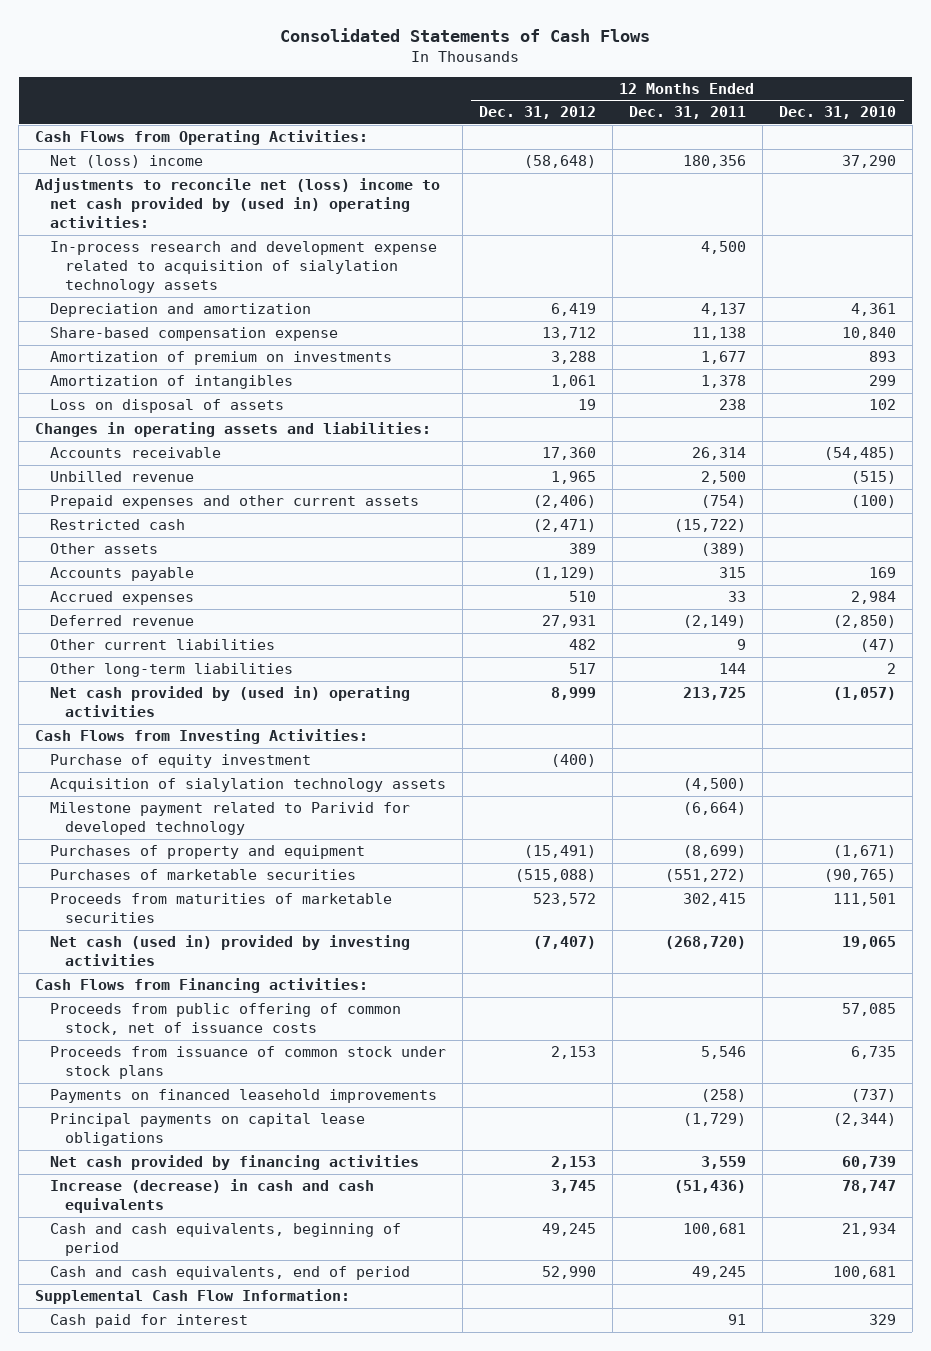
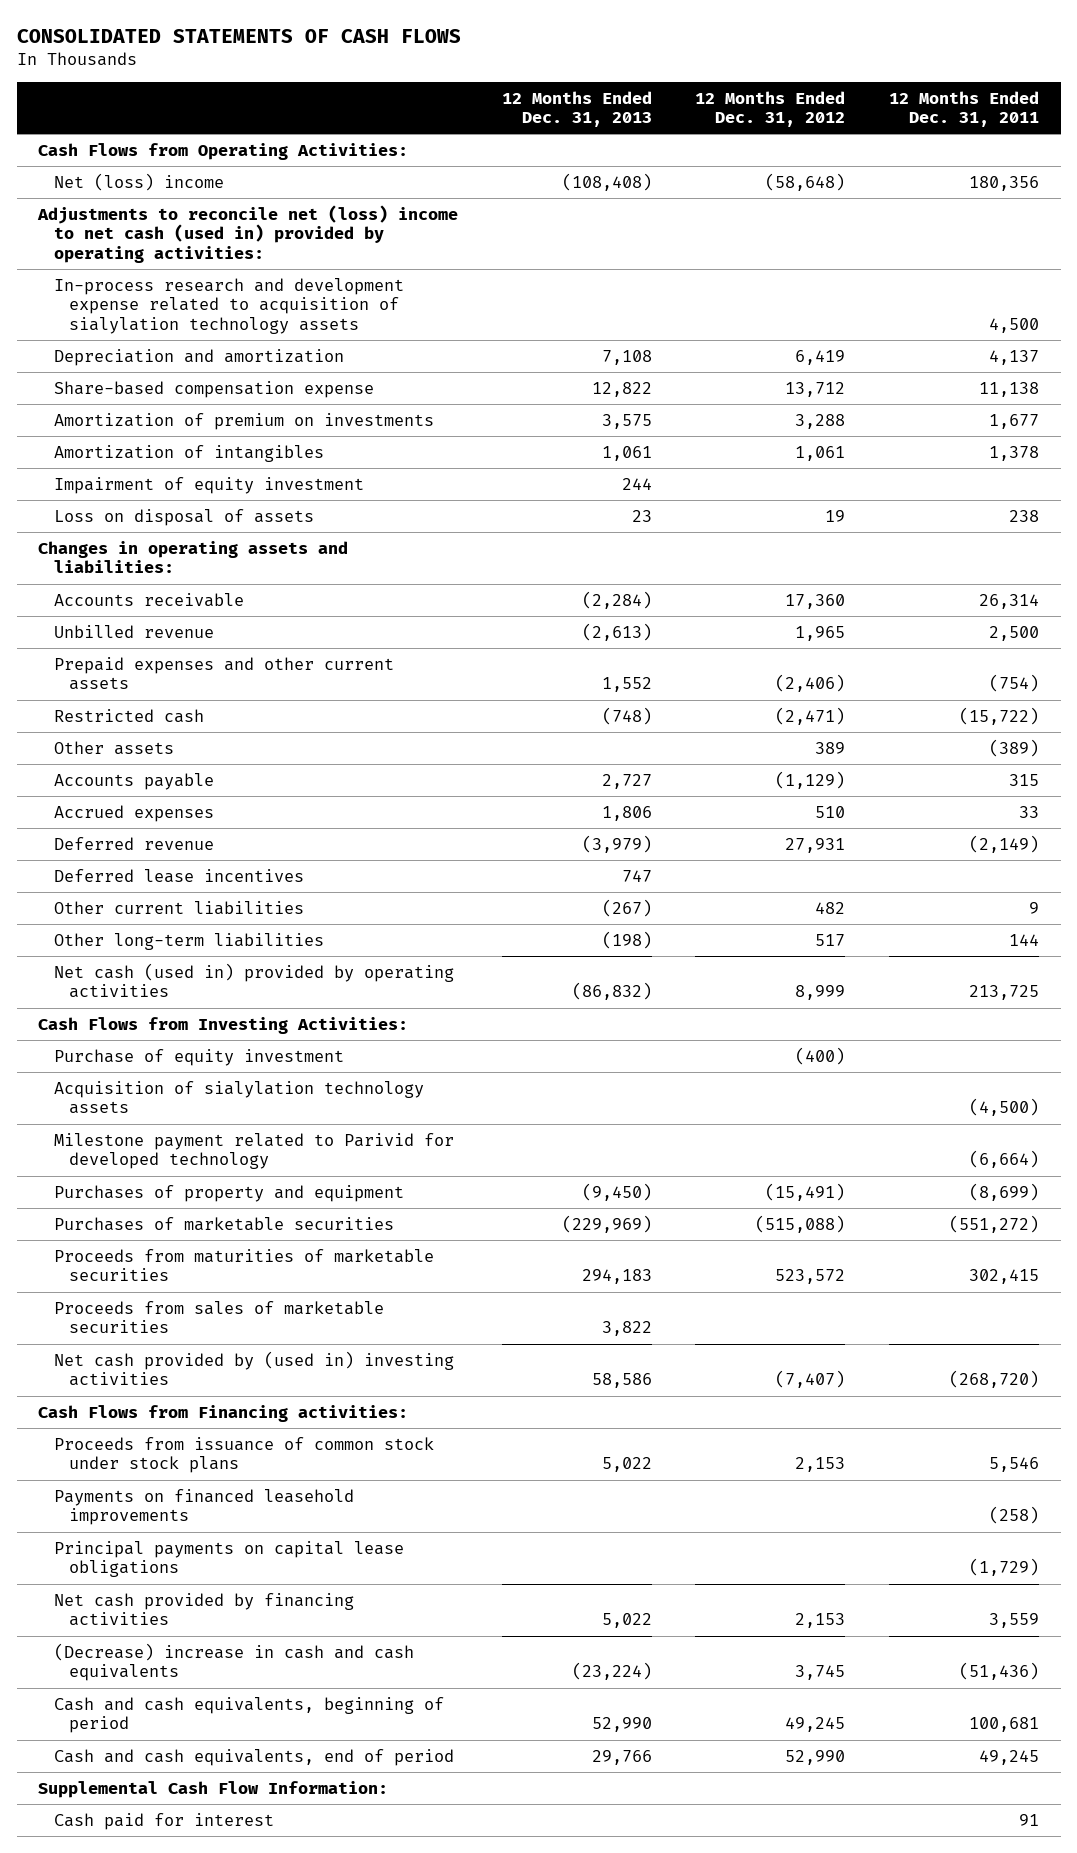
- Consolidated Statements of Cash Flows
+ CONSOLIDATED STATEMENTS OF CASH FLOWS
- | 12 Months Ended Dec. 31, 2012 | 12 Months Ended Dec. 31, 2011 | 12 Months Ended Dec. 31, 2010
+ | 12 Months Ended Dec. 31, 2013 | 12 Months Ended Dec. 31, 2012 | 12 Months Ended Dec. 31, 2011
- Adjustments to reconcile net (loss) income to net cash provided by (used in) operating activities:
+ Adjustments to reconcile net (loss) income to net cash (used in) provided by operating activities:
+ Impairment of equity investment | 244 | |
+ Deferred lease incentives | 747 | |
- Net cash provided by (used in) operating activities | 8,999 | 213,725 | (1,057)
+ Net cash (used in) provided by operating activities | (86,832) | 8,999 | 213,725
- Net cash (used in) provided by investing activities | (7,407) | (268,720) | 19,065
+ Proceeds from sales of marketable securities | 3,822 | |
+ Net cash provided by (used in) investing activities | 58,586 | (7,407) | (268,720)
- Proceeds from public offering of common stock, net of issuance costs | | | 57,085
- Increase (decrease) in cash and cash equivalents | 3,745 | (51,436) | 78,747
+ (Decrease) increase in cash and cash equivalents | (23,224) | 3,745 | (51,436)

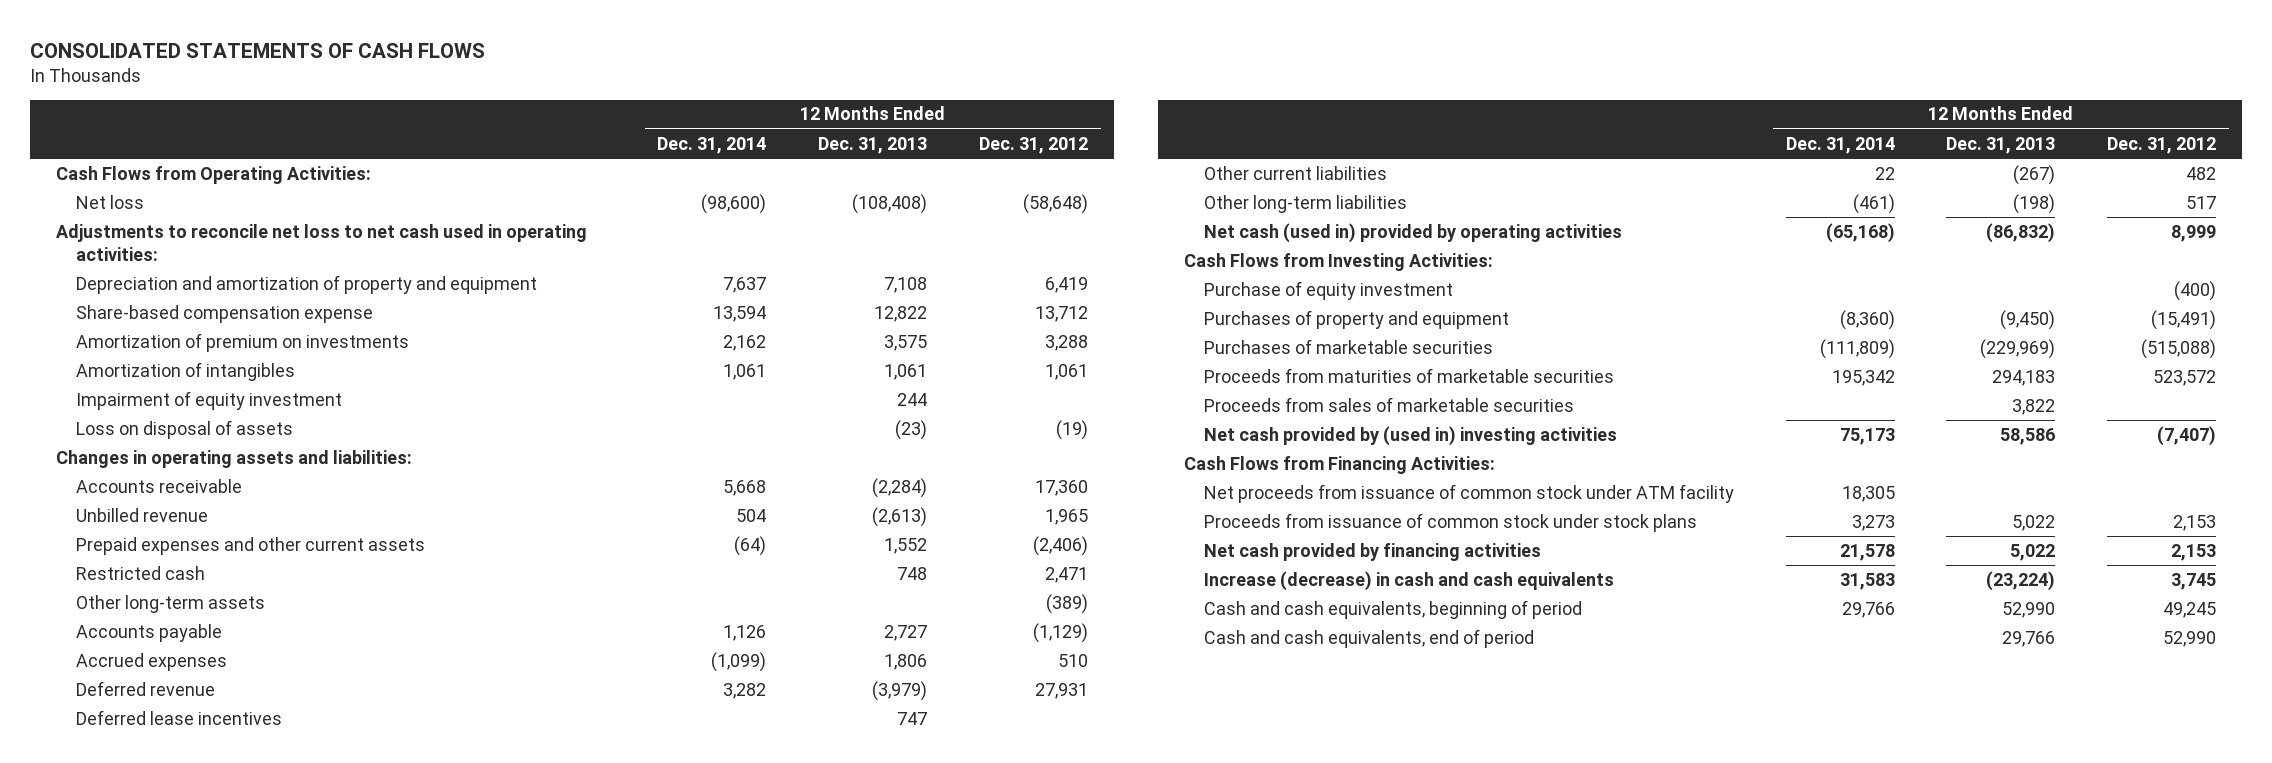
- | 12 Months Ended Dec. 31, 2013 | 12 Months Ended Dec. 31, 2012 | 12 Months Ended Dec. 31, 2011
+ | 12 Months Ended Dec. 31, 2014 | 12 Months Ended Dec. 31, 2013 | 12 Months Ended Dec. 31, 2012
- Net (loss) income | (108,408) | (58,648) | 180,356
- Adjustments to reconcile net (loss) income to net cash (used in) provided by operating activities:
- In-process research and development expense related to acquisition of sialylation technology assets | | | 4,500
- Depreciation and amortization | 7,108 | 6,419 | 4,137
+ Net loss | (98,600) | (108,408) | (58,648)
+ Adjustments to reconcile net loss to net cash used in operating activities:
+ Depreciation and amortization of property and equipment | 7,637 | 7,108 | 6,419
- Loss on disposal of assets | 23 | 19 | 238
+ Loss on disposal of assets | | (23) | (19)
- Restricted cash | (748) | (2,471) | (15,722)
- Other assets | | 389 | (389)
+ Restricted cash | | 748 | 2,471
+ Other long-term assets | | | (389)
- Acquisition of sialylation technology assets | | | (4,500)
- Milestone payment related to Parivid for developed technology | | | (6,664)
- Cash Flows from Financing activities:
+ Cash Flows from Financing Activities:
+ Net proceeds from issuance of common stock under ATM facility | 18,305 | |
- Payments on financed leasehold improvements | | | (258)
- Principal payments on capital lease obligations | | | (1,729)
- (Decrease) increase in cash and cash equivalents | (23,224) | 3,745 | (51,436)
+ Increase (decrease) in cash and cash equivalents | 31,583 | (23,224) | 3,745
- Supplemental Cash Flow Information:
- Cash paid for interest | | | 91

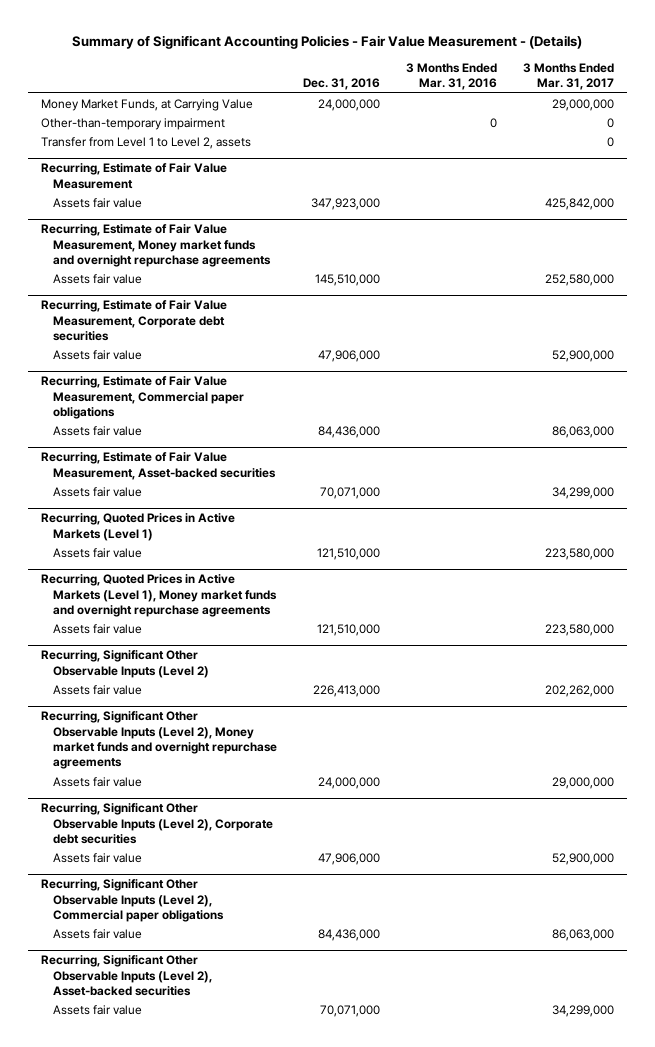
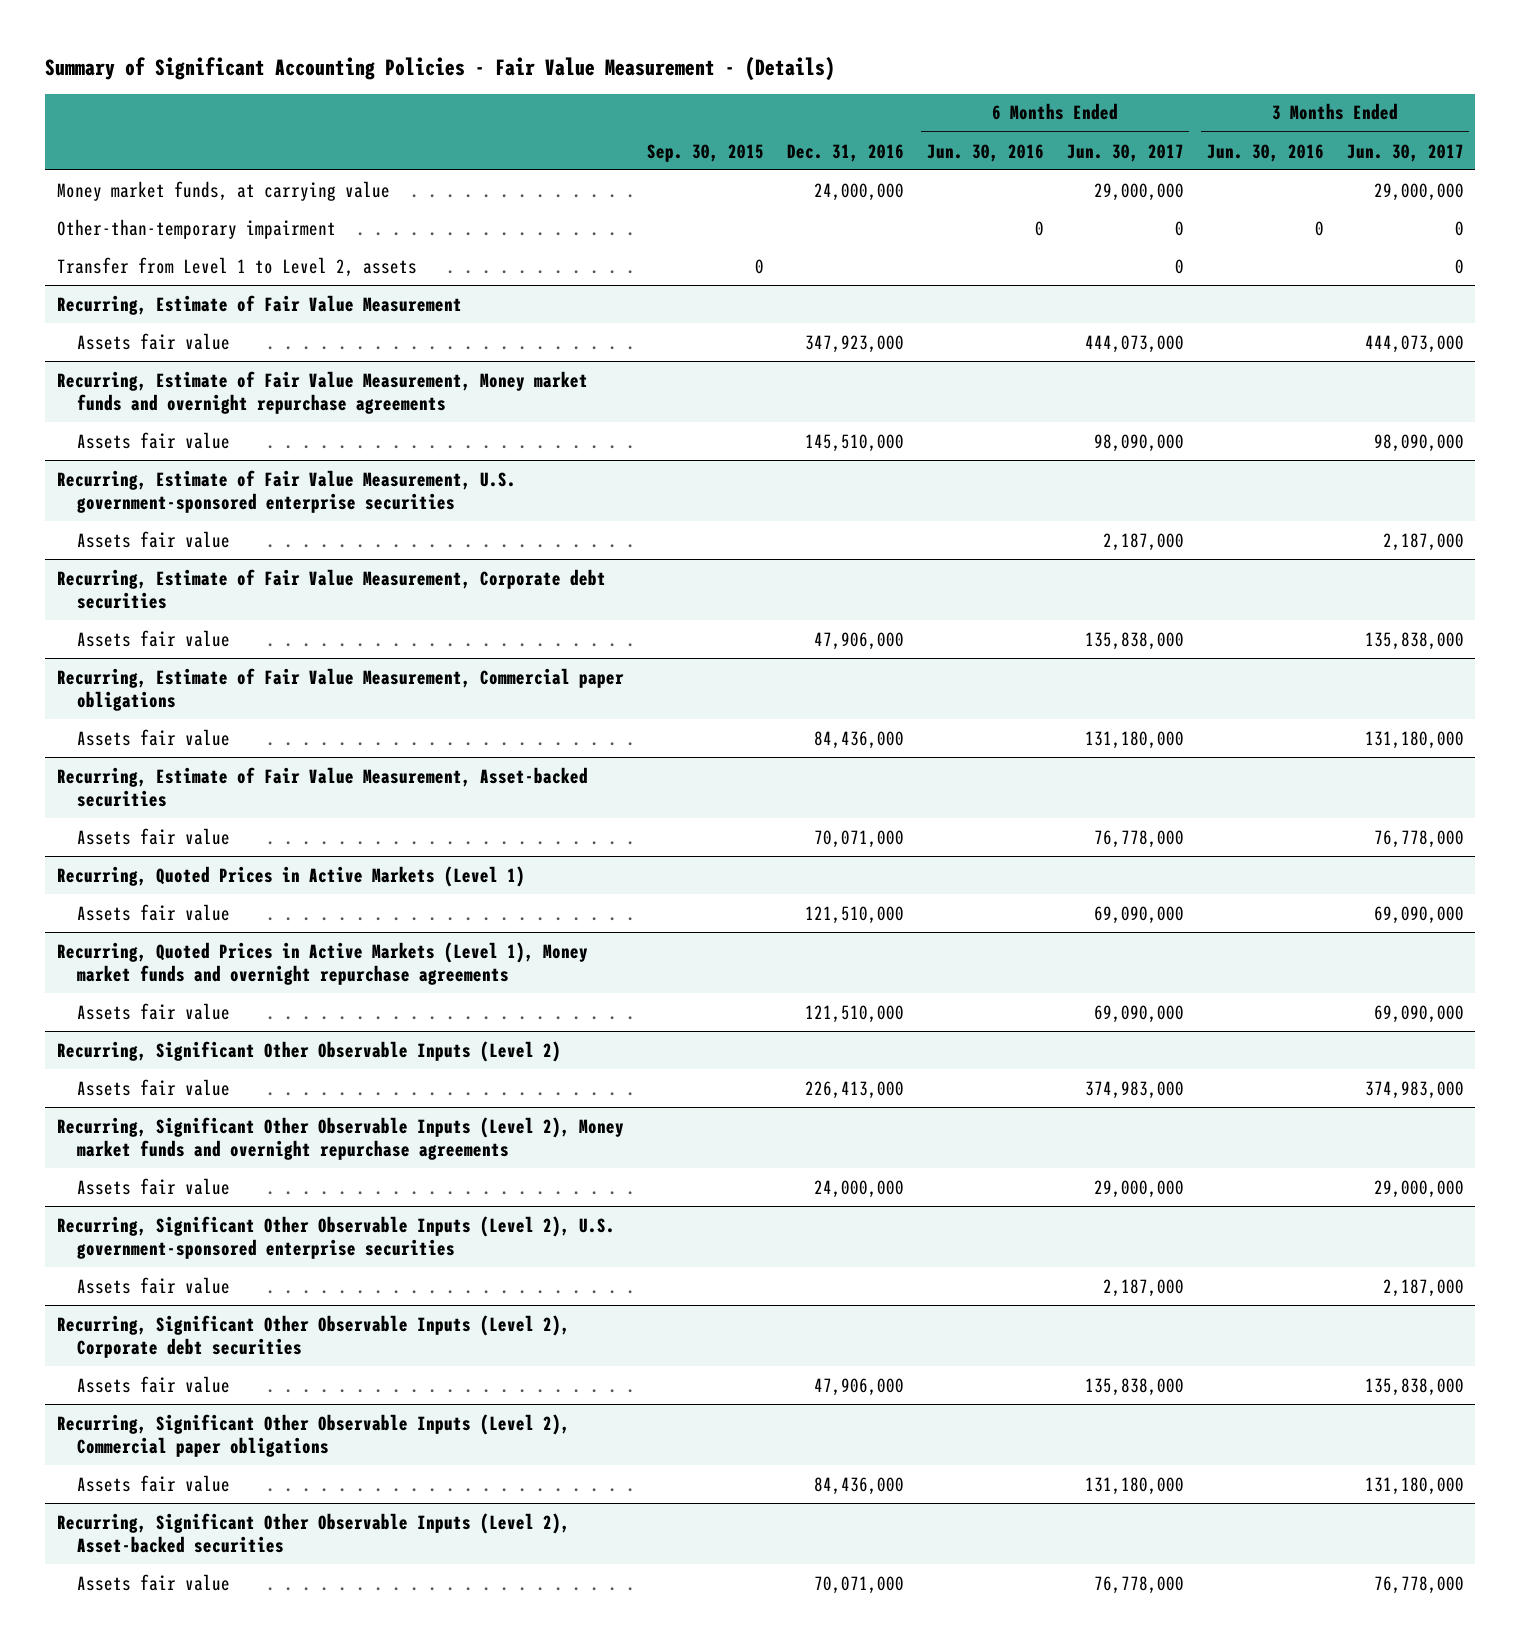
- | Dec. 31, 2016 | 3 Months Ended Mar. 31, 2016 | 3 Months Ended Mar. 31, 2017
+ | Sep. 30, 2015 | Dec. 31, 2016 | 6 Months Ended Jun. 30, 2016 | 6 Months Ended Jun. 30, 2017 | 3 Months Ended Jun. 30, 2016 | 3 Months Ended Jun. 30, 2017
- Money Market Funds, at Carrying Value | 24,000,000 | | 29,000,000
+ Money market funds, at carrying value | | 24,000,000 | | 29,000,000 | | 29,000,000
+ Recurring, Estimate of Fair Value Measurement, U.S. government-sponsored enterprise securities
+ Assets fair value | | | | 2,187,000 | | 2,187,000
+ Recurring, Significant Other Observable Inputs (Level 2), U.S. government-sponsored enterprise securities
+ Assets fair value | | | | 2,187,000 | | 2,187,000

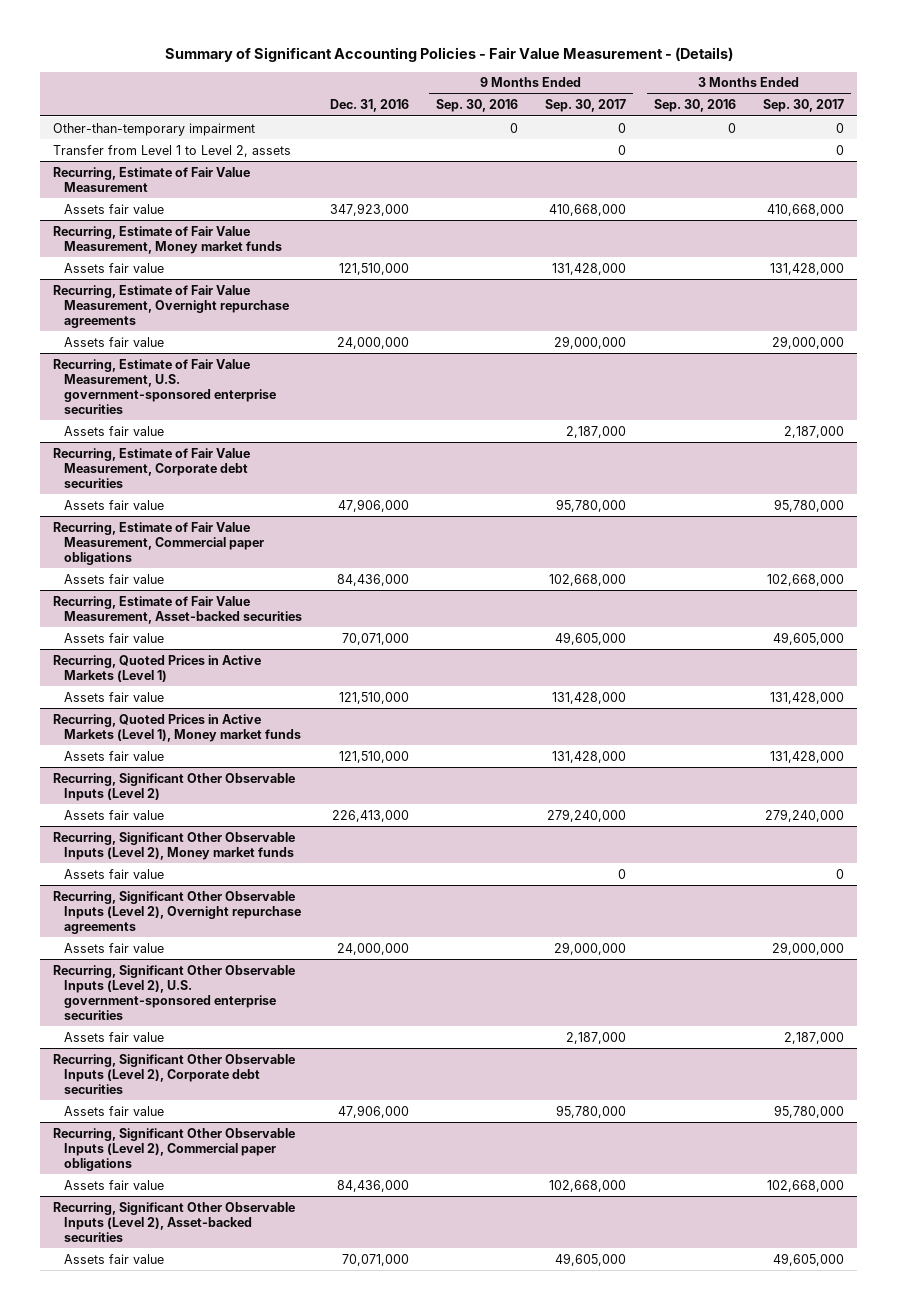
- | Sep. 30, 2015 | Dec. 31, 2016 | 6 Months Ended Jun. 30, 2016 | 6 Months Ended Jun. 30, 2017 | 3 Months Ended Jun. 30, 2016 | 3 Months Ended Jun. 30, 2017
+ | Dec. 31, 2016 | 9 Months Ended Sep. 30, 2016 | 9 Months Ended Sep. 30, 2017 | 3 Months Ended Sep. 30, 2016 | 3 Months Ended Sep. 30, 2017
- Money market funds, at carrying value | | 24,000,000 | | 29,000,000 | | 29,000,000
- Recurring, Estimate of Fair Value Measurement, Money market funds and overnight repurchase agreements
- Assets fair value | | 145,510,000 | | 98,090,000 | | 98,090,000
+ Recurring, Estimate of Fair Value Measurement, Money market funds
+ Assets fair value | 121,510,000 | | 131,428,000 | | 131,428,000
+ Recurring, Estimate of Fair Value Measurement, Overnight repurchase agreements
+ Assets fair value | 24,000,000 | | 29,000,000 | | 29,000,000
- Recurring, Quoted Prices in Active Markets (Level 1), Money market funds and overnight repurchase agreements
+ Recurring, Quoted Prices in Active Markets (Level 1), Money market funds
- Recurring, Significant Other Observable Inputs (Level 2), Money market funds and overnight repurchase agreements
+ Recurring, Significant Other Observable Inputs (Level 2), Money market funds
+ Assets fair value | | | 0 | | 0
+ Recurring, Significant Other Observable Inputs (Level 2), Overnight repurchase agreements

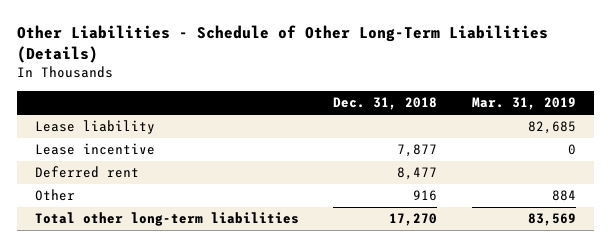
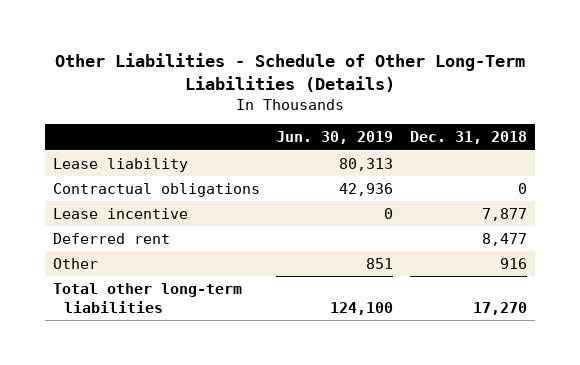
- | Dec. 31, 2018 | Mar. 31, 2019
+ | Jun. 30, 2019 | Dec. 31, 2018
+ Contractual obligations | 42,936 | 0

